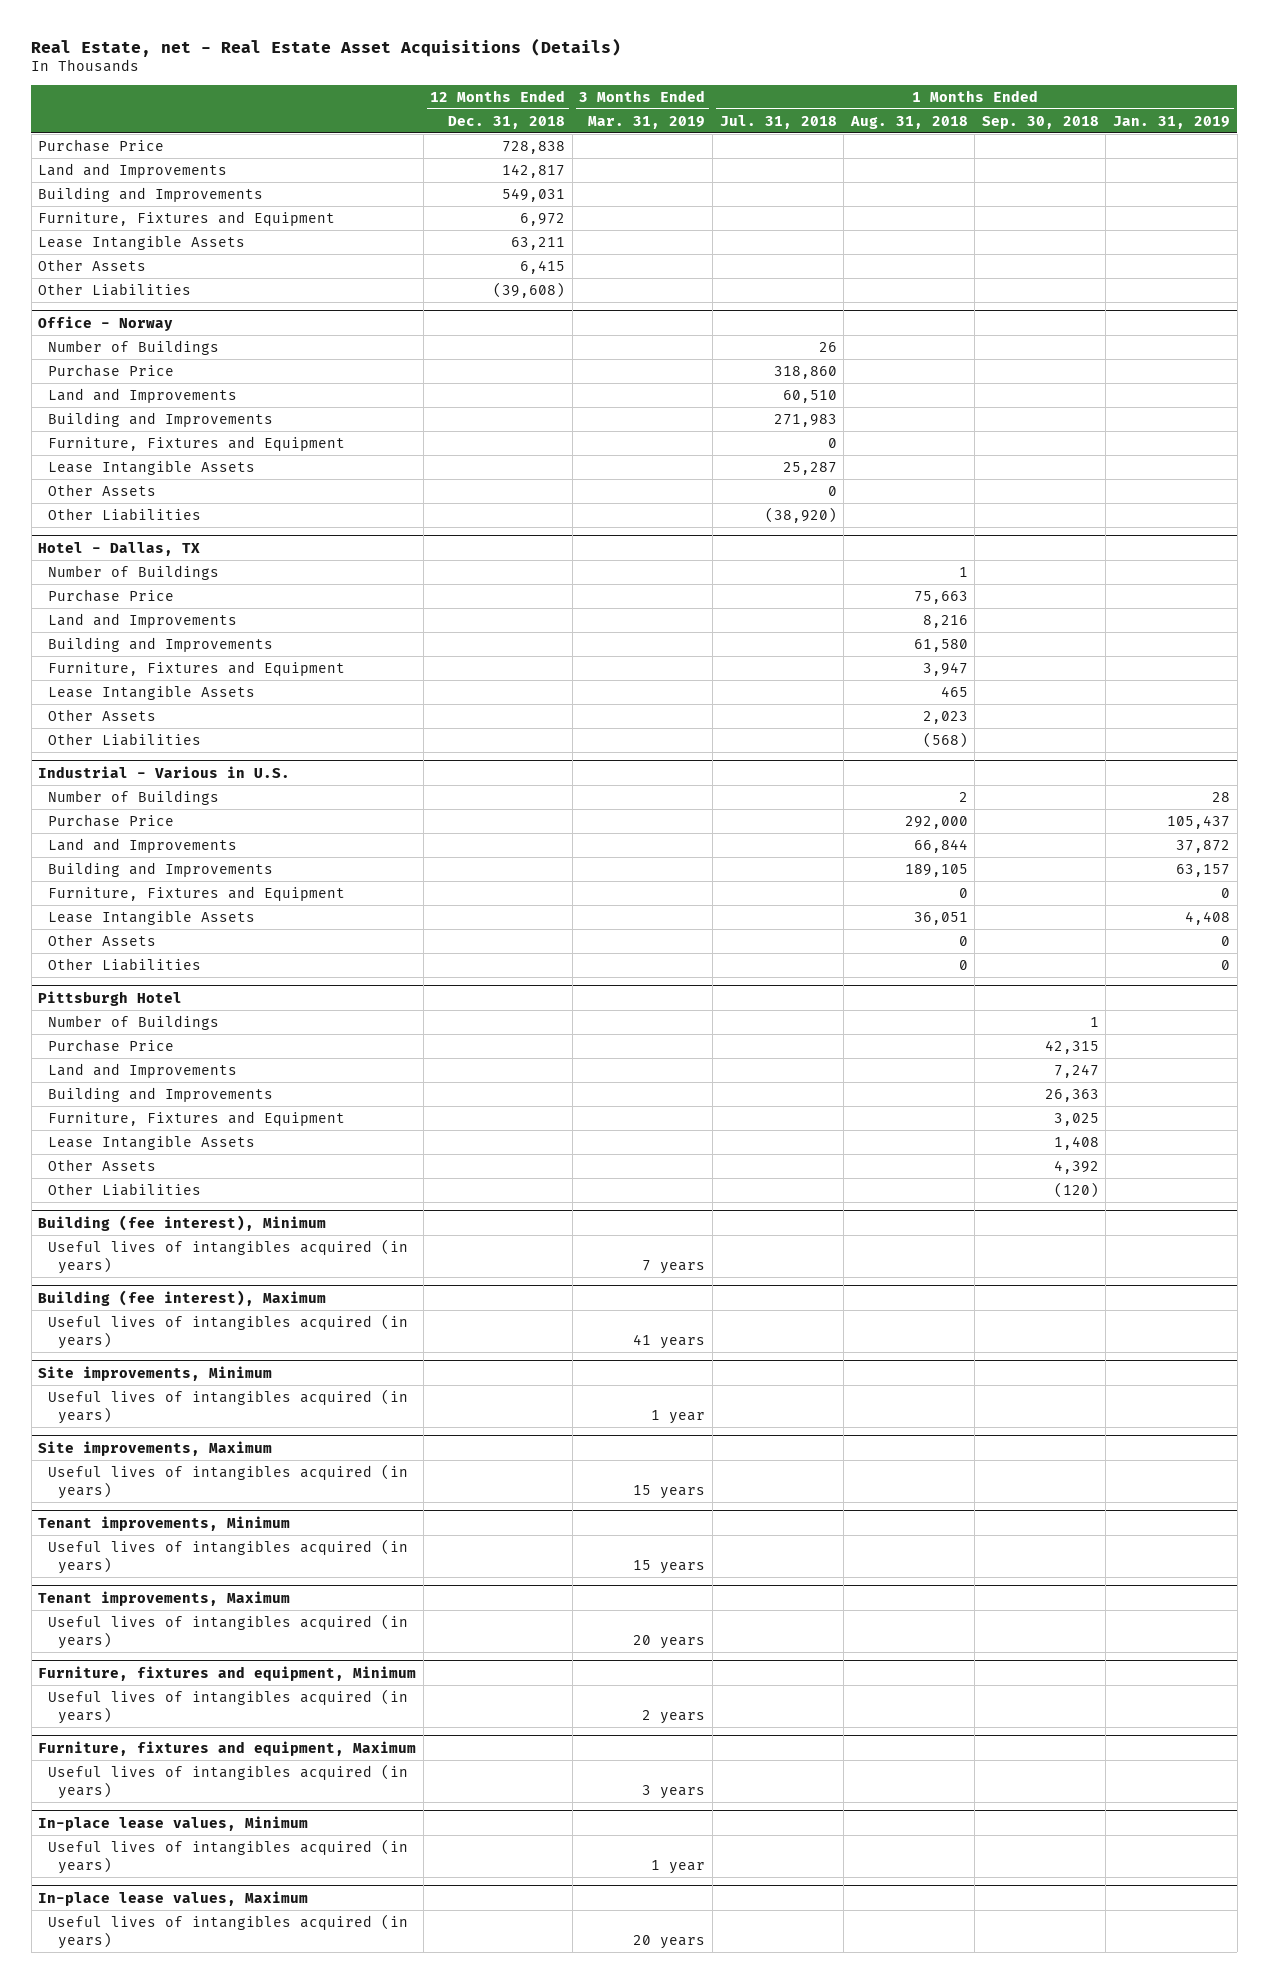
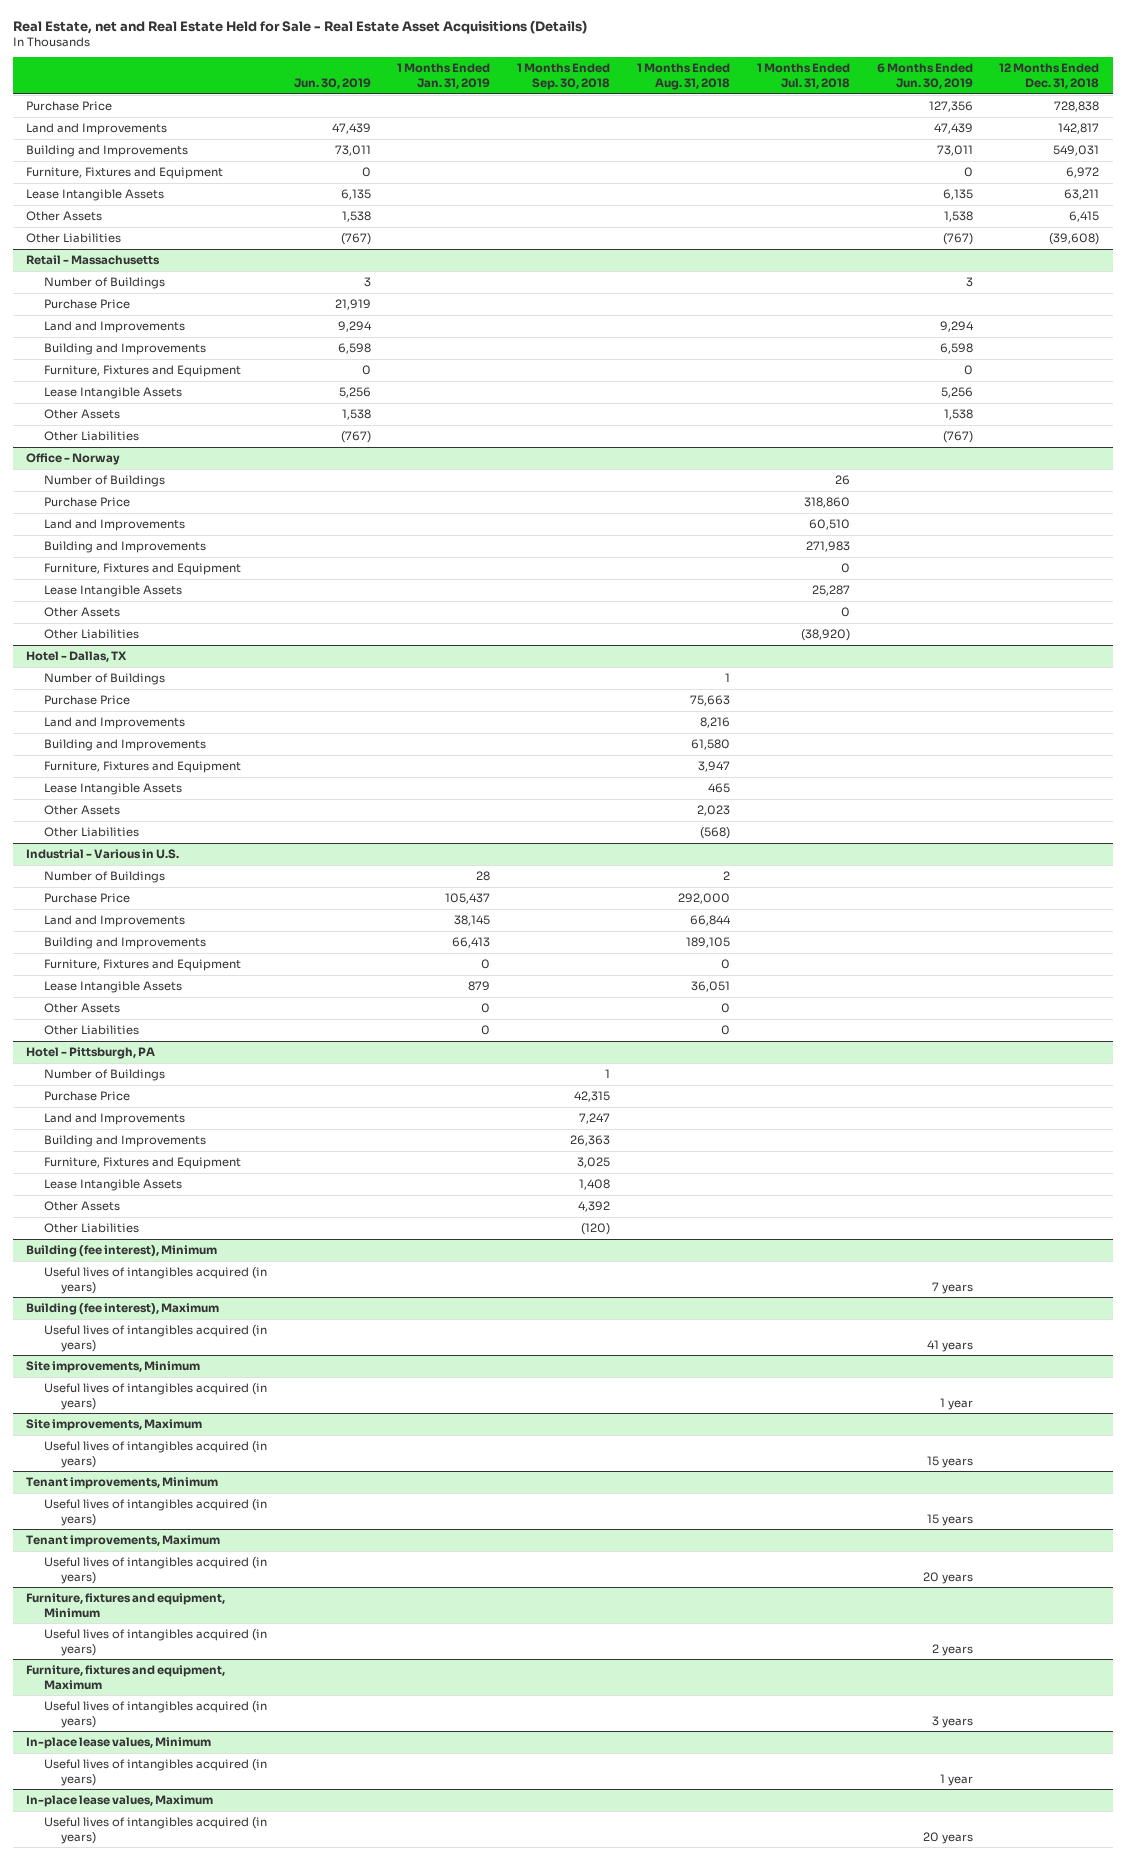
- Real Estate, net - Real Estate Asset Acquisitions (Details)
+ Real Estate, net and Real Estate Held for Sale - Real Estate Asset Acquisitions (Details)
- | 12 Months Ended Dec. 31, 2018 | 3 Months Ended Mar. 31, 2019 | 1 Months Ended Jul. 31, 2018 | 1 Months Ended Aug. 31, 2018 | 1 Months Ended Sep. 30, 2018 | 1 Months Ended Jan. 31, 2019
+ | Jun. 30, 2019 | 1 Months Ended Jan. 31, 2019 | 1 Months Ended Sep. 30, 2018 | 1 Months Ended Aug. 31, 2018 | 1 Months Ended Jul. 31, 2018 | 6 Months Ended Jun. 30, 2019 | 12 Months Ended Dec. 31, 2018
+ Retail - Massachusetts
+ Number of Buildings | 3 | | | | | 3 |
+ Purchase Price | 21,919 | | | | | |
+ Land and Improvements | 9,294 | | | | | 9,294 |
+ Building and Improvements | 6,598 | | | | | 6,598 |
+ Furniture, Fixtures and Equipment | 0 | | | | | 0 |
+ Lease Intangible Assets | 5,256 | | | | | 5,256 |
+ Other Assets | 1,538 | | | | | 1,538 |
+ Other Liabilities | (767) | | | | | (767) |
@ Industrial - Various in U.S.
- Land and Improvements | | | | 66,844 | | 37,872
- Building and Improvements | | | | 189,105 | | 63,157
+ Land and Improvements | | 38,145 | | 66,844 | | |
+ Building and Improvements | | 66,413 | | 189,105 | | |
- Lease Intangible Assets | | | | 36,051 | | 4,408
+ Lease Intangible Assets | | 879 | | 36,051 | | |
- Pittsburgh Hotel
+ Hotel - Pittsburgh, PA

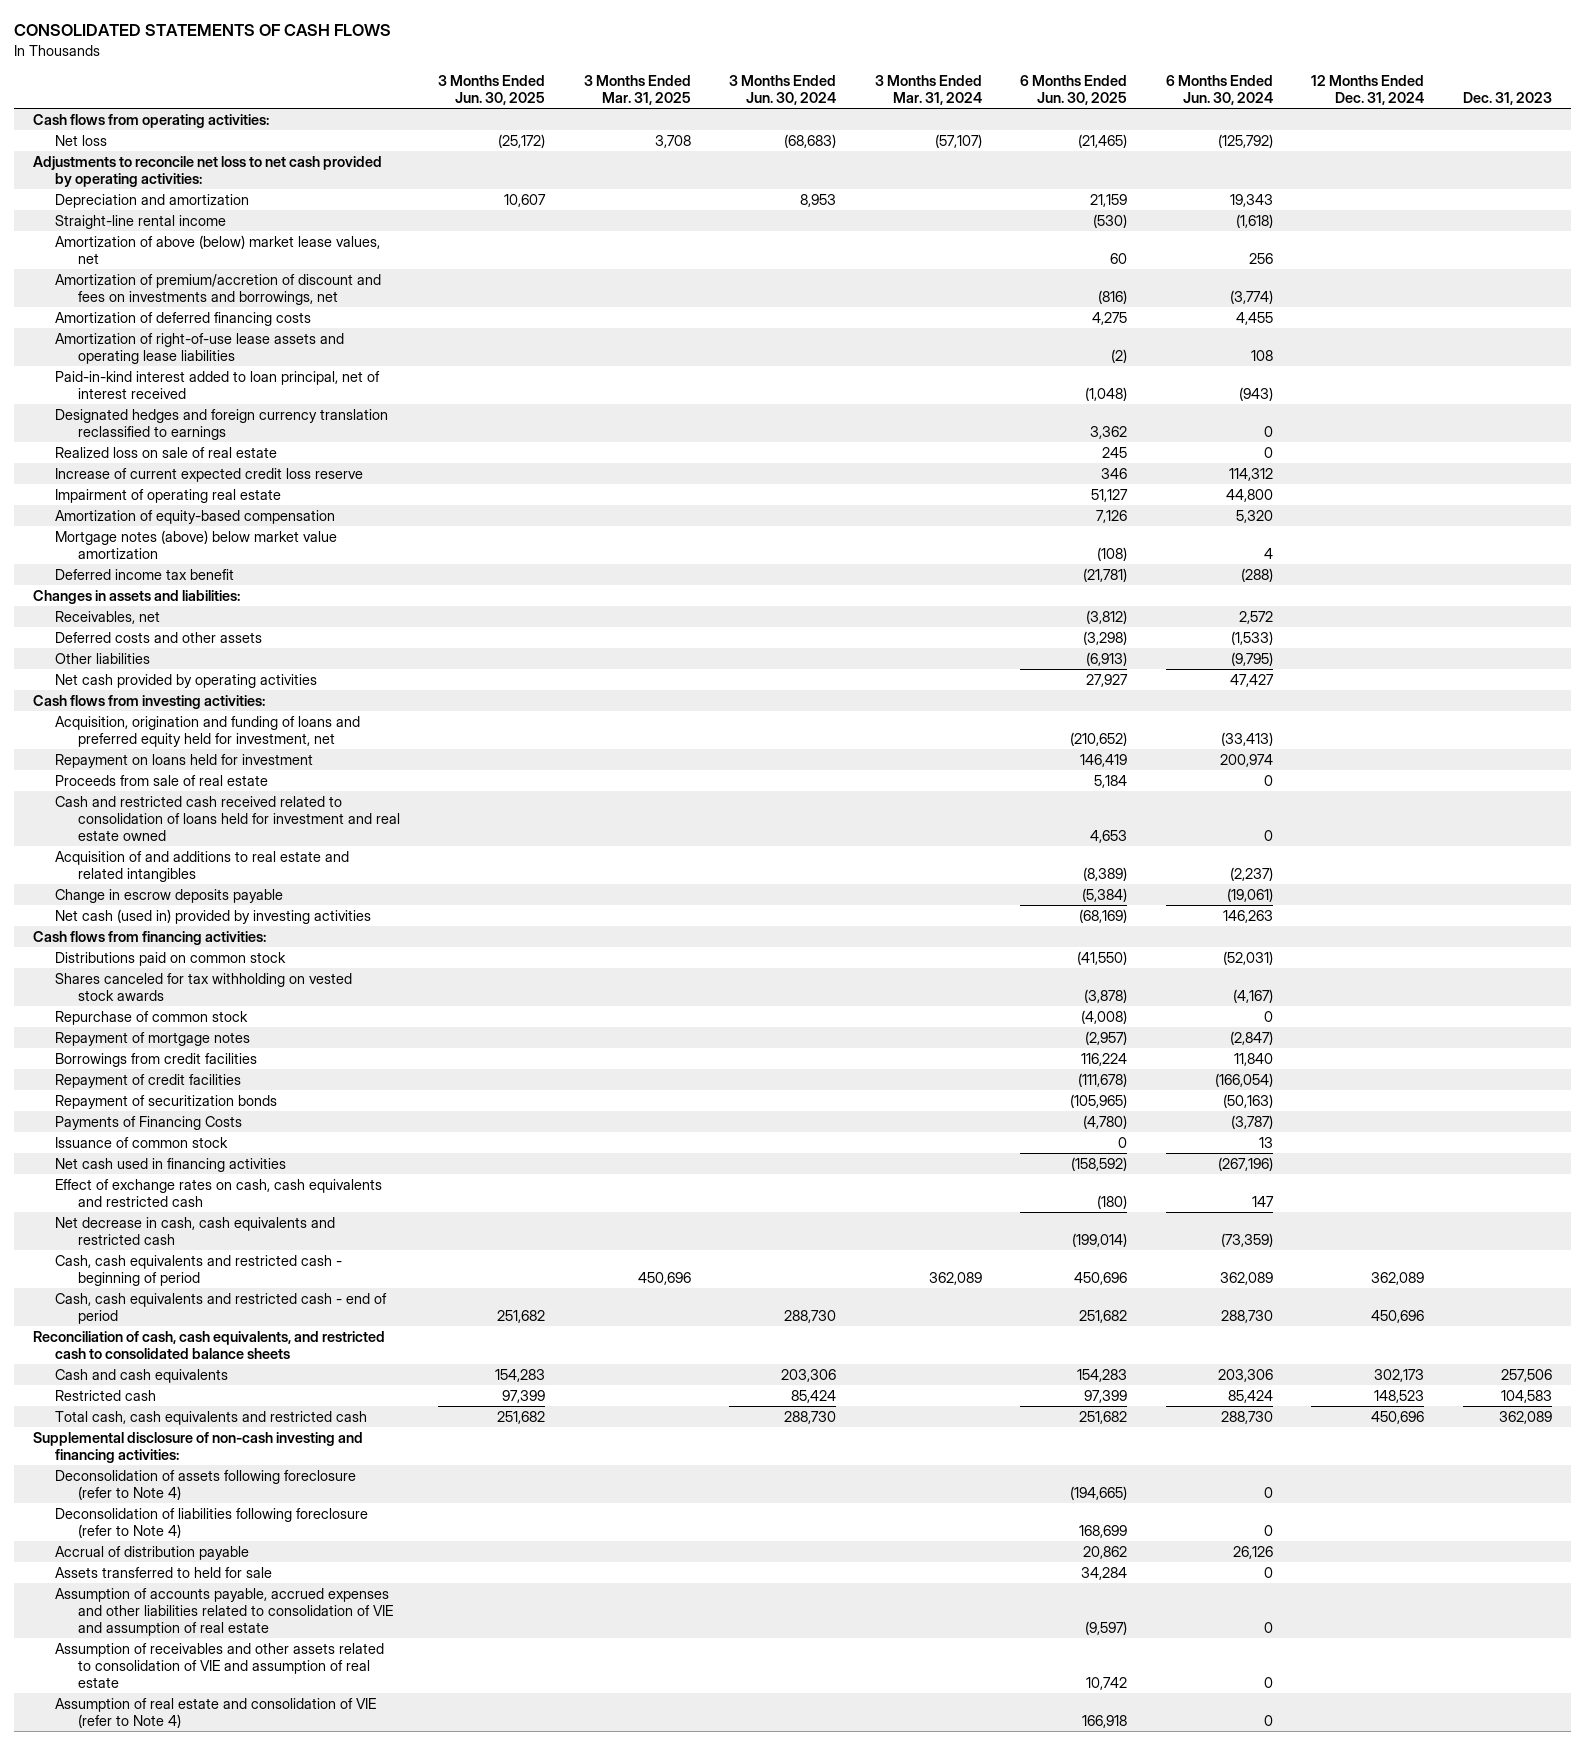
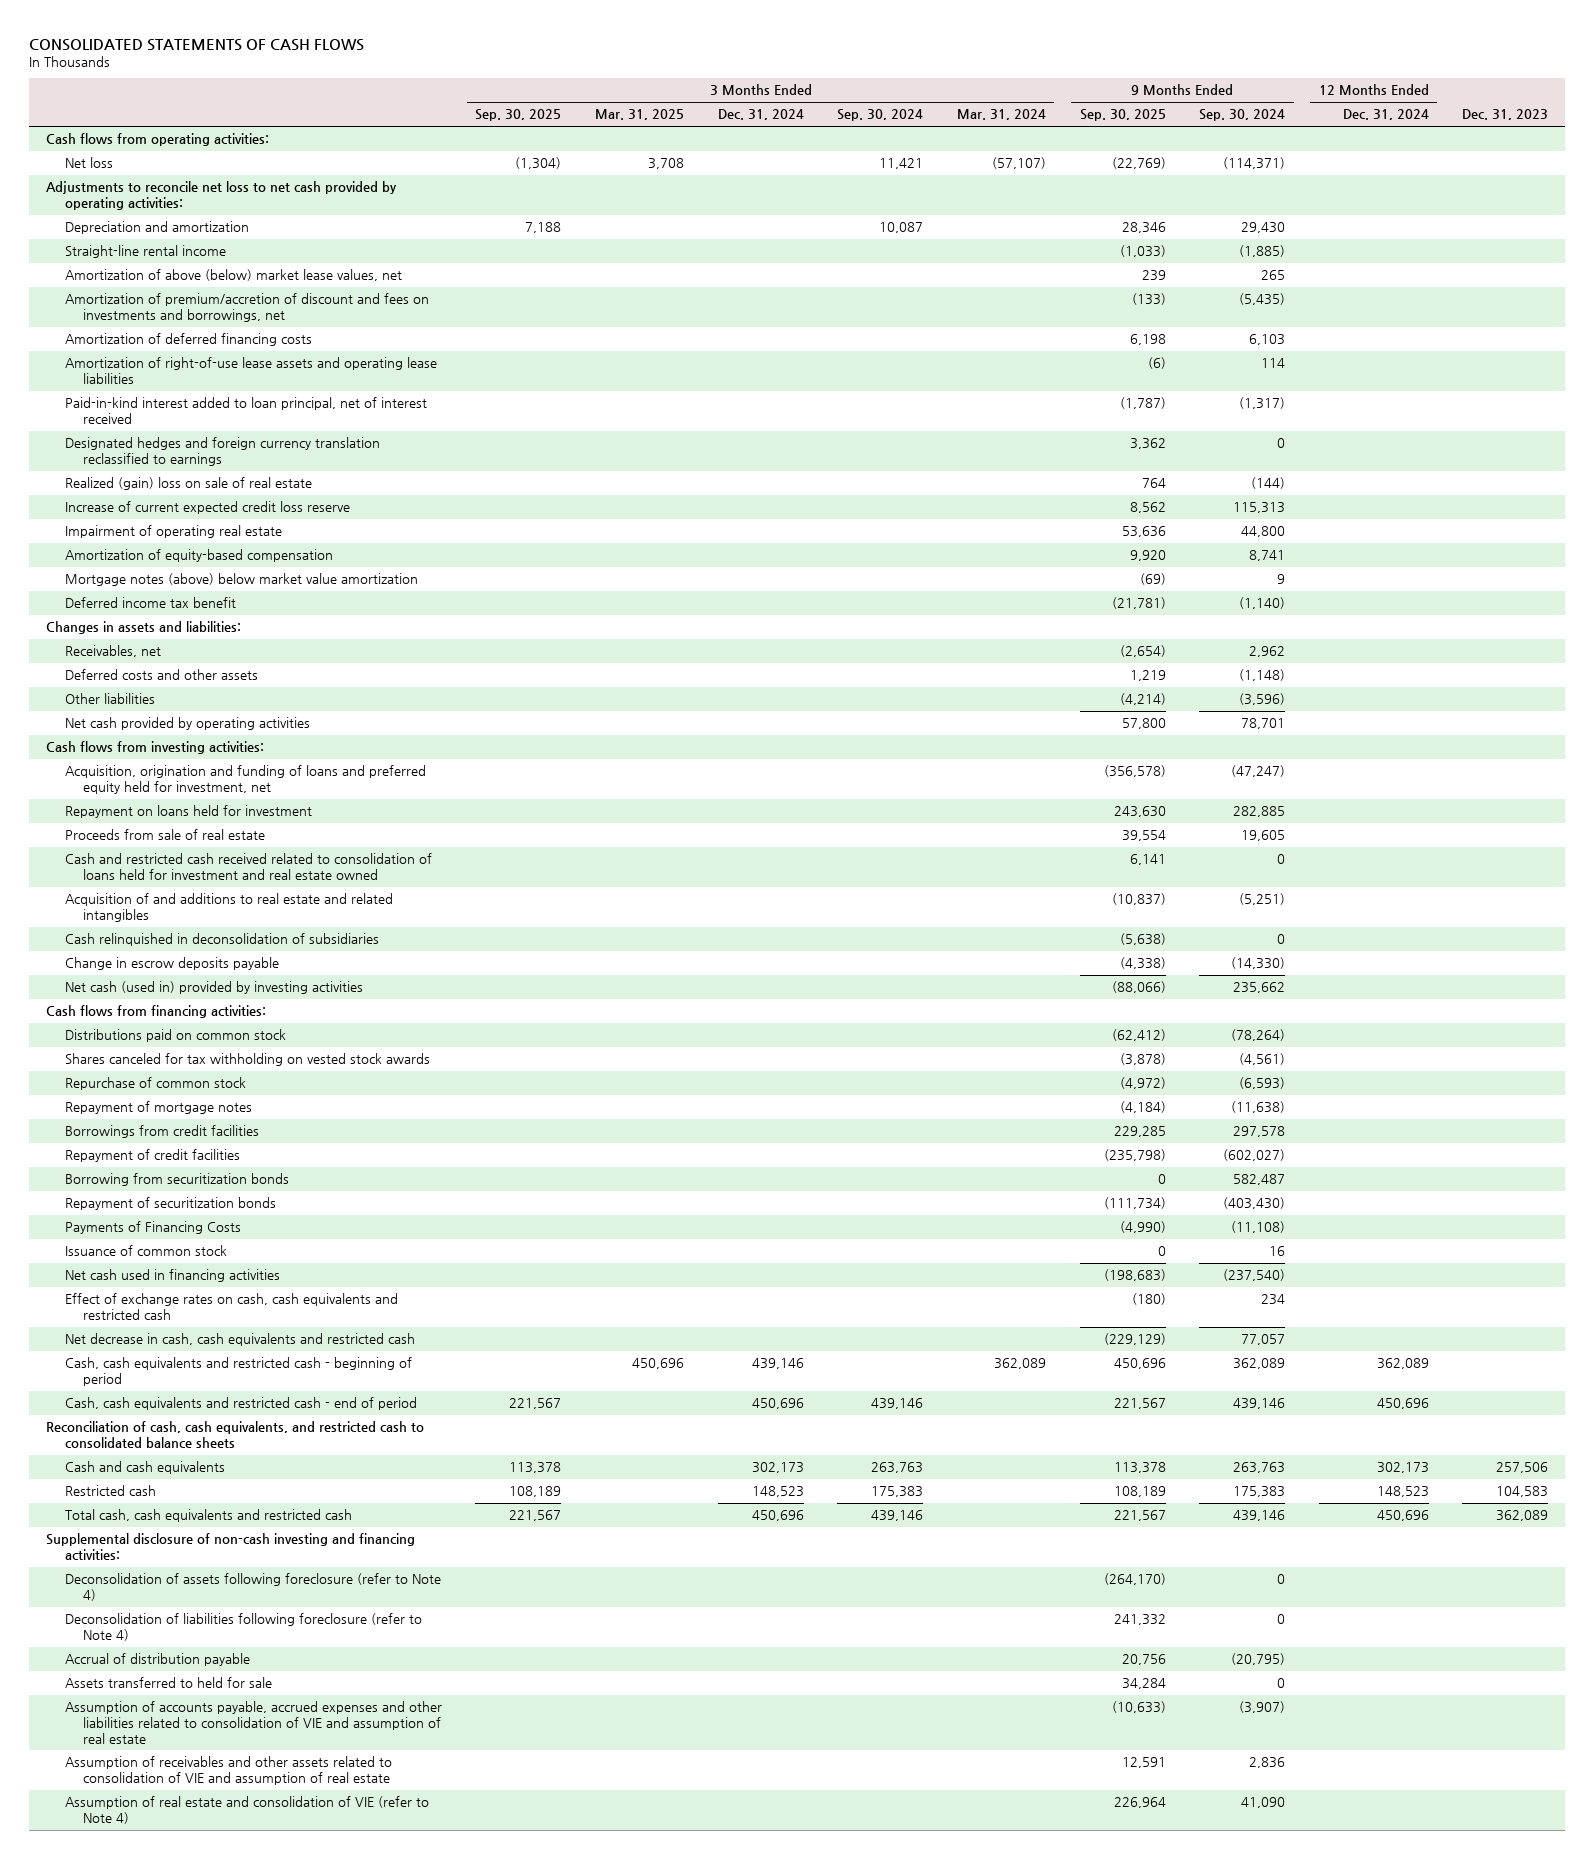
- | 3 Months Ended Jun. 30, 2025 | 3 Months Ended Mar. 31, 2025 | 3 Months Ended Jun. 30, 2024 | 3 Months Ended Mar. 31, 2024 | 6 Months Ended Jun. 30, 2025 | 6 Months Ended Jun. 30, 2024 | 12 Months Ended Dec. 31, 2024 | Dec. 31, 2023
+ | 3 Months Ended Sep. 30, 2025 | 3 Months Ended Mar. 31, 2025 | 3 Months Ended Dec. 31, 2024 | 3 Months Ended Sep. 30, 2024 | 3 Months Ended Mar. 31, 2024 | 9 Months Ended Sep. 30, 2025 | 9 Months Ended Sep. 30, 2024 | 12 Months Ended Dec. 31, 2024 | Dec. 31, 2023
- Realized loss on sale of real estate | | | | | 245 | 0 | |
+ Realized (gain) loss on sale of real estate | | | | | | 764 | (144) | |
+ Cash relinquished in deconsolidation of subsidiaries | | | | | | (5,638) | 0 | |
+ Borrowing from securitization bonds | | | | | | 0 | 582,487 | |

